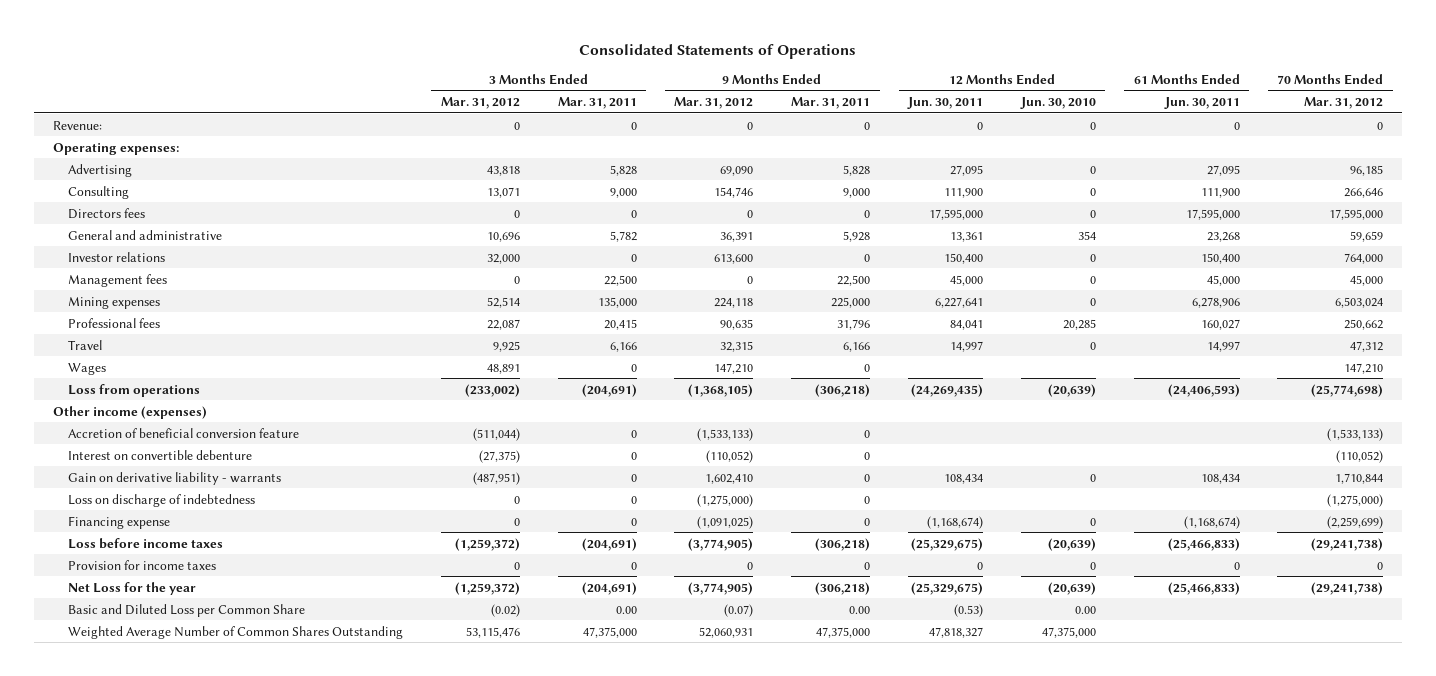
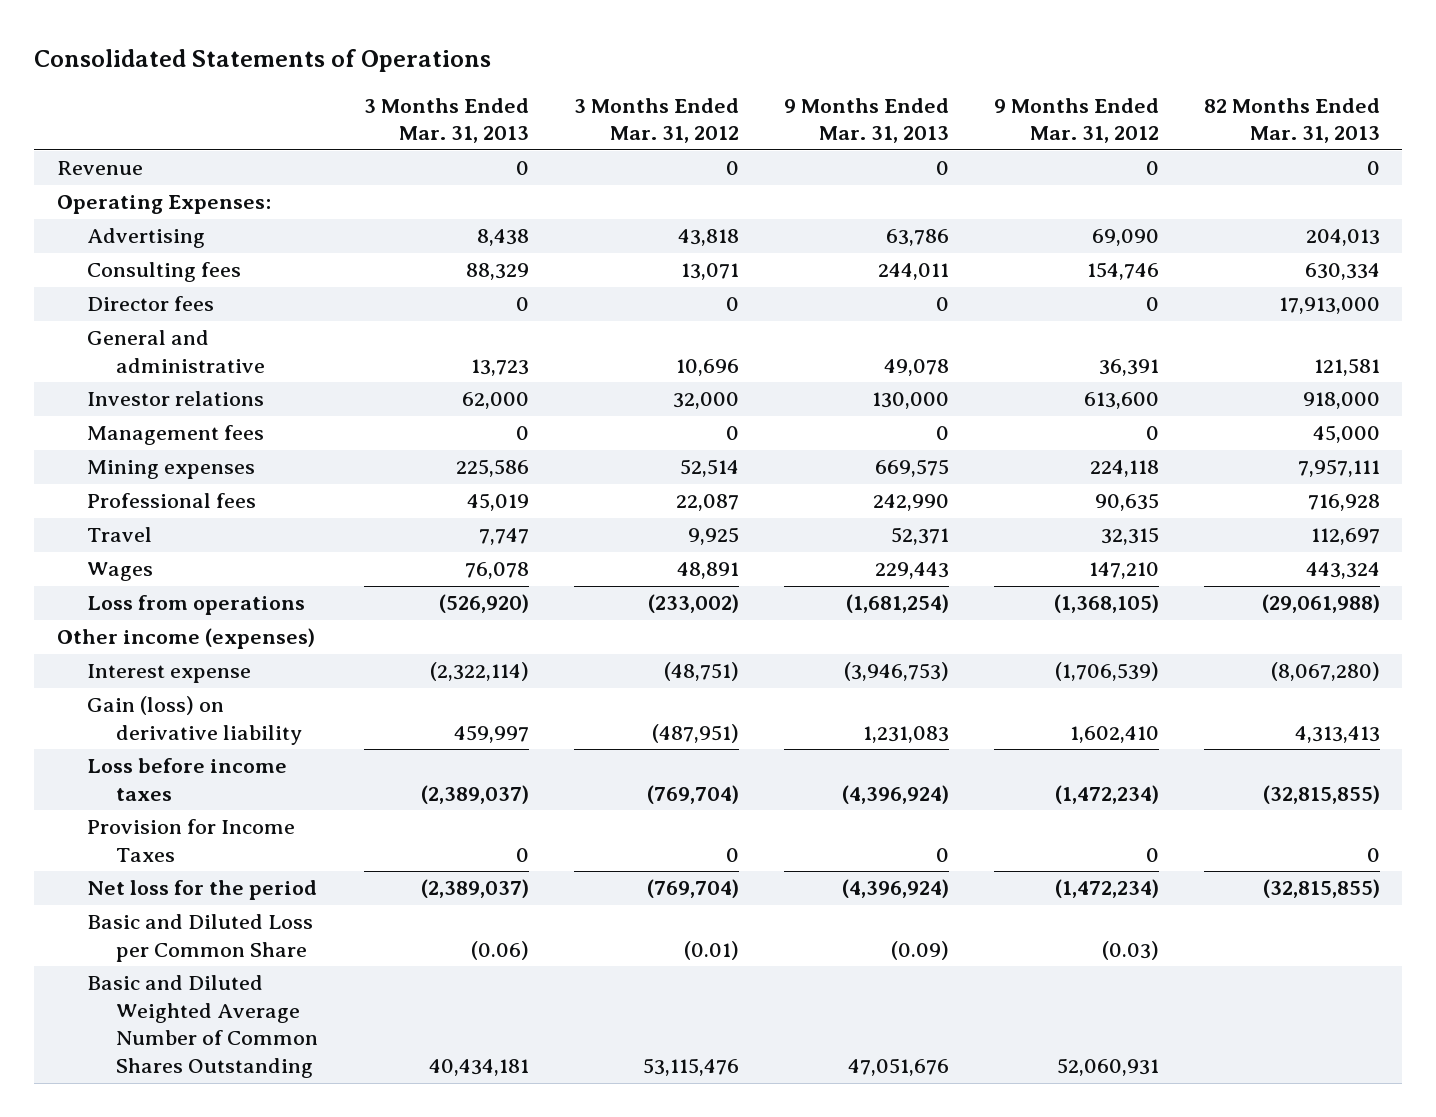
- | 3 Months Ended Mar. 31, 2012 | 3 Months Ended Mar. 31, 2011 | 9 Months Ended Mar. 31, 2012 | 9 Months Ended Mar. 31, 2011 | 12 Months Ended Jun. 30, 2011 | 12 Months Ended Jun. 30, 2010 | 61 Months Ended Jun. 30, 2011 | 70 Months Ended Mar. 31, 2012
+ | 3 Months Ended Mar. 31, 2013 | 3 Months Ended Mar. 31, 2012 | 9 Months Ended Mar. 31, 2013 | 9 Months Ended Mar. 31, 2012 | 82 Months Ended Mar. 31, 2013
- Revenue: | 0 | 0 | 0 | 0 | 0 | 0 | 0 | 0
- Operating expenses:
+ Revenue | 0 | 0 | 0 | 0 | 0
+ Operating Expenses:
- Consulting | 13,071 | 9,000 | 154,746 | 9,000 | 111,900 | 0 | 111,900 | 266,646
- Directors fees | 0 | 0 | 0 | 0 | 17,595,000 | 0 | 17,595,000 | 17,595,000
+ Consulting fees | 88,329 | 13,071 | 244,011 | 154,746 | 630,334
+ Director fees | 0 | 0 | 0 | 0 | 17,913,000
- Accretion of beneficial conversion feature | (511,044) | 0 | (1,533,133) | 0 | | | | (1,533,133)
- Interest on convertible debenture | (27,375) | 0 | (110,052) | 0 | | | | (110,052)
- Gain on derivative liability - warrants | (487,951) | 0 | 1,602,410 | 0 | 108,434 | 0 | 108,434 | 1,710,844
- Loss on discharge of indebtedness | 0 | 0 | (1,275,000) | 0 | | | | (1,275,000)
- Financing expense | 0 | 0 | (1,091,025) | 0 | (1,168,674) | 0 | (1,168,674) | (2,259,699)
- Loss before income taxes | (1,259,372) | (204,691) | (3,774,905) | (306,218) | (25,329,675) | (20,639) | (25,466,833) | (29,241,738)
- Provision for income taxes | 0 | 0 | 0 | 0 | 0 | 0 | 0 | 0
- Net Loss for the year | (1,259,372) | (204,691) | (3,774,905) | (306,218) | (25,329,675) | (20,639) | (25,466,833) | (29,241,738)
- Basic and Diluted Loss per Common Share | (0.02) | 0.00 | (0.07) | 0.00 | (0.53) | 0.00 | |
- Weighted Average Number of Common Shares Outstanding | 53,115,476 | 47,375,000 | 52,060,931 | 47,375,000 | 47,818,327 | 47,375,000 | |
+ Interest expense | (2,322,114) | (48,751) | (3,946,753) | (1,706,539) | (8,067,280)
+ Gain (loss) on derivative liability | 459,997 | (487,951) | 1,231,083 | 1,602,410 | 4,313,413
+ Loss before income taxes | (2,389,037) | (769,704) | (4,396,924) | (1,472,234) | (32,815,855)
+ Provision for Income Taxes | 0 | 0 | 0 | 0 | 0
+ Net loss for the period | (2,389,037) | (769,704) | (4,396,924) | (1,472,234) | (32,815,855)
+ Basic and Diluted Loss per Common Share | (0.06) | (0.01) | (0.09) | (0.03) |
+ Basic and Diluted Weighted Average Number of Common Shares Outstanding | 40,434,181 | 53,115,476 | 47,051,676 | 52,060,931 |

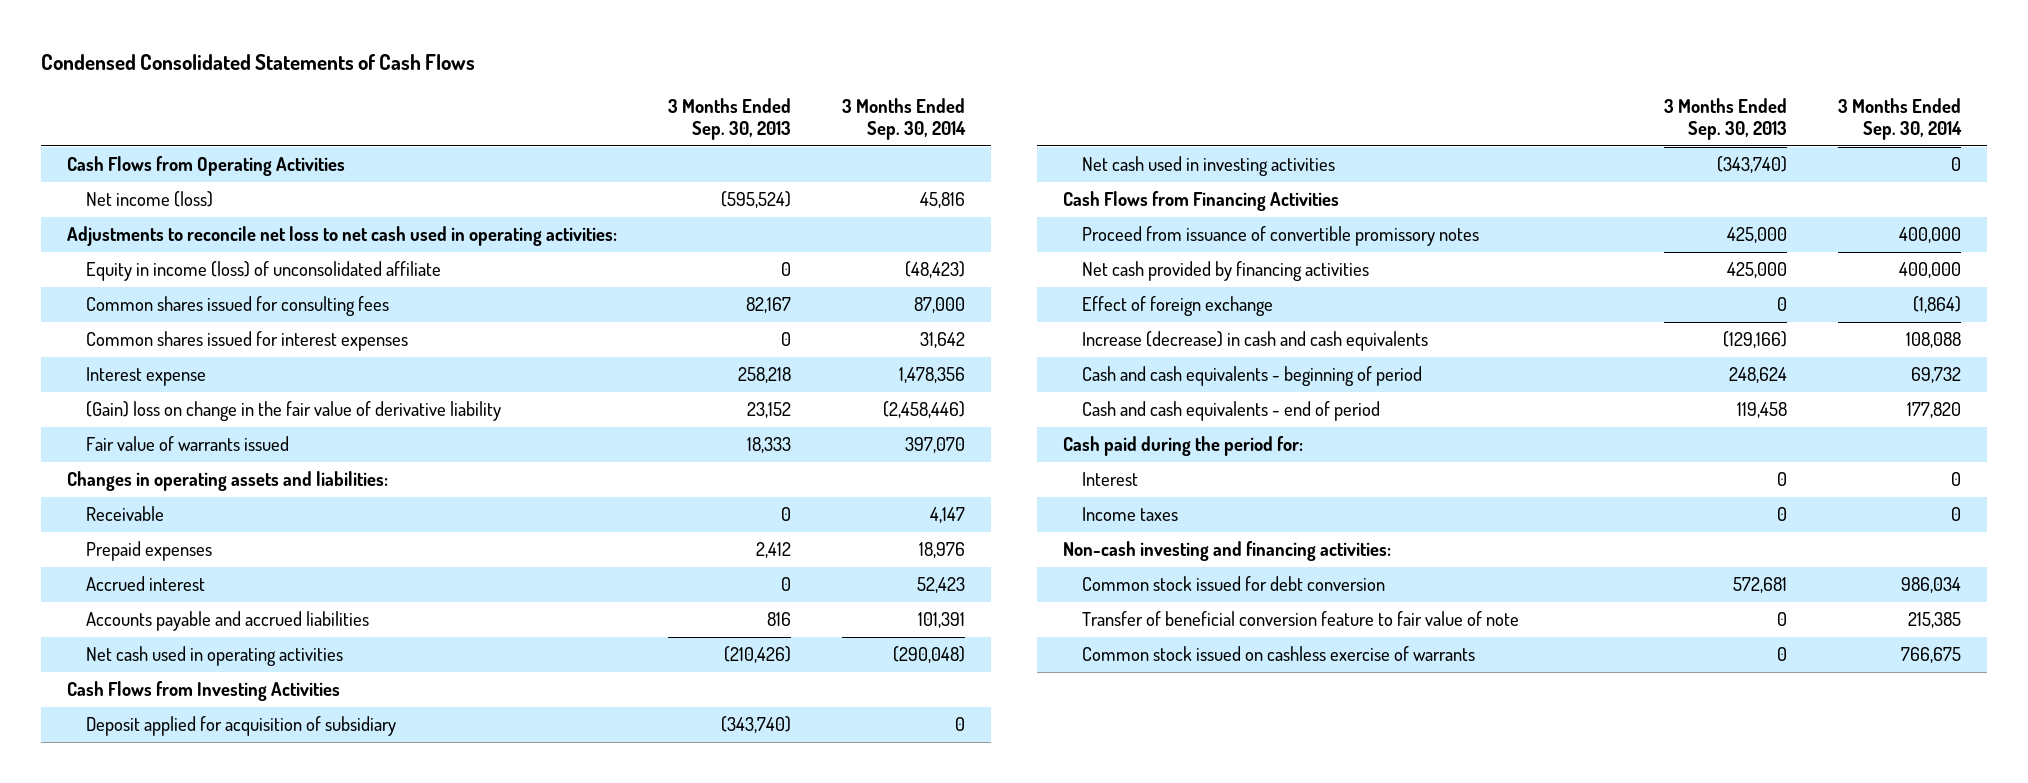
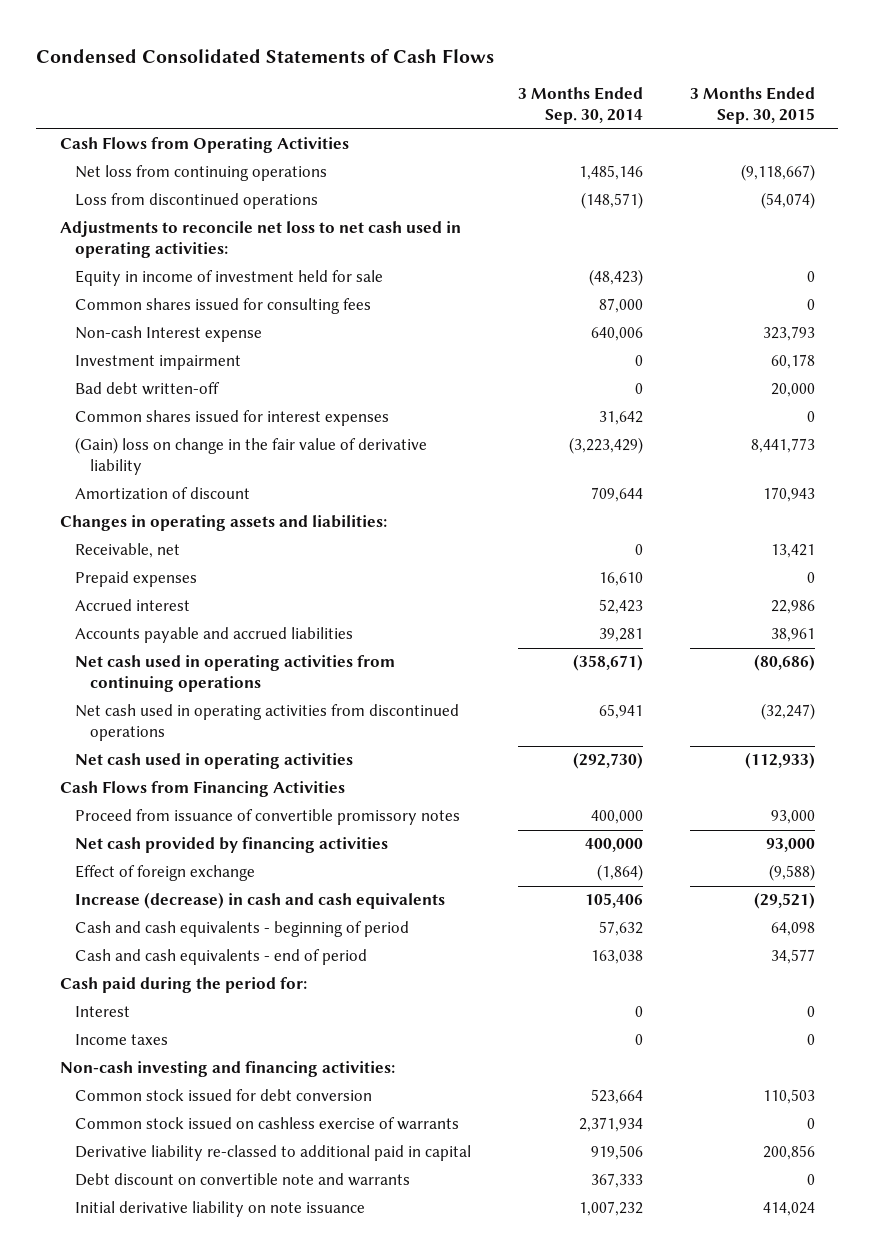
- | 3 Months Ended Sep. 30, 2013 | 3 Months Ended Sep. 30, 2014
+ | 3 Months Ended Sep. 30, 2014 | 3 Months Ended Sep. 30, 2015
- Net income (loss) | (595,524) | 45,816
+ Net loss from continuing operations | 1,485,146 | (9,118,667)
+ Loss from discontinued operations | (148,571) | (54,074)
- Equity in income (loss) of unconsolidated affiliate | 0 | (48,423)
+ Equity in income of investment held for sale | (48,423) | 0
+ Non-cash Interest expense | 640,006 | 323,793
+ Investment impairment | 0 | 60,178
+ Bad debt written-off | 0 | 20,000
- Interest expense | 258,218 | 1,478,356
- (Gain) loss on change in the fair value of derivative liability | 23,152 | (2,458,446)
- Fair value of warrants issued | 18,333 | 397,070
+ (Gain) loss on change in the fair value of derivative liability | (3,223,429) | 8,441,773
+ Amortization of discount | 709,644 | 170,943
- Receivable | 0 | 4,147
- Prepaid expenses | 2,412 | 18,976
+ Receivable, net | 0 | 13,421
+ Prepaid expenses | 16,610 | 0
- Accounts payable and accrued liabilities | 816 | 101,391
- Net cash used in operating activities | (210,426) | (290,048)
- Cash Flows from Investing Activities
- Deposit applied for acquisition of subsidiary | (343,740) | 0
- Net cash used in investing activities | (343,740) | 0
+ Accounts payable and accrued liabilities | 39,281 | 38,961
+ Net cash used in operating activities from continuing operations | (358,671) | (80,686)
+ Net cash used in operating activities from discontinued operations | 65,941 | (32,247)
+ Net cash used in operating activities | (292,730) | (112,933)
- Increase (decrease) in cash and cash equivalents | (129,166) | 108,088
- Cash and cash equivalents - beginning of period | 248,624 | 69,732
- Cash and cash equivalents - end of period | 119,458 | 177,820
+ Increase (decrease) in cash and cash equivalents | 105,406 | (29,521)
+ Cash and cash equivalents - beginning of period | 57,632 | 64,098
+ Cash and cash equivalents - end of period | 163,038 | 34,577
- Common stock issued for debt conversion | 572,681 | 986,034
- Transfer of beneficial conversion feature to fair value of note | 0 | 215,385
- Common stock issued on cashless exercise of warrants | 0 | 766,675
+ Common stock issued for debt conversion | 523,664 | 110,503
+ Common stock issued on cashless exercise of warrants | 2,371,934 | 0
+ Derivative liability re-classed to additional paid in capital | 919,506 | 200,856
+ Debt discount on convertible note and warrants | 367,333 | 0
+ Initial derivative liability on note issuance | 1,007,232 | 414,024

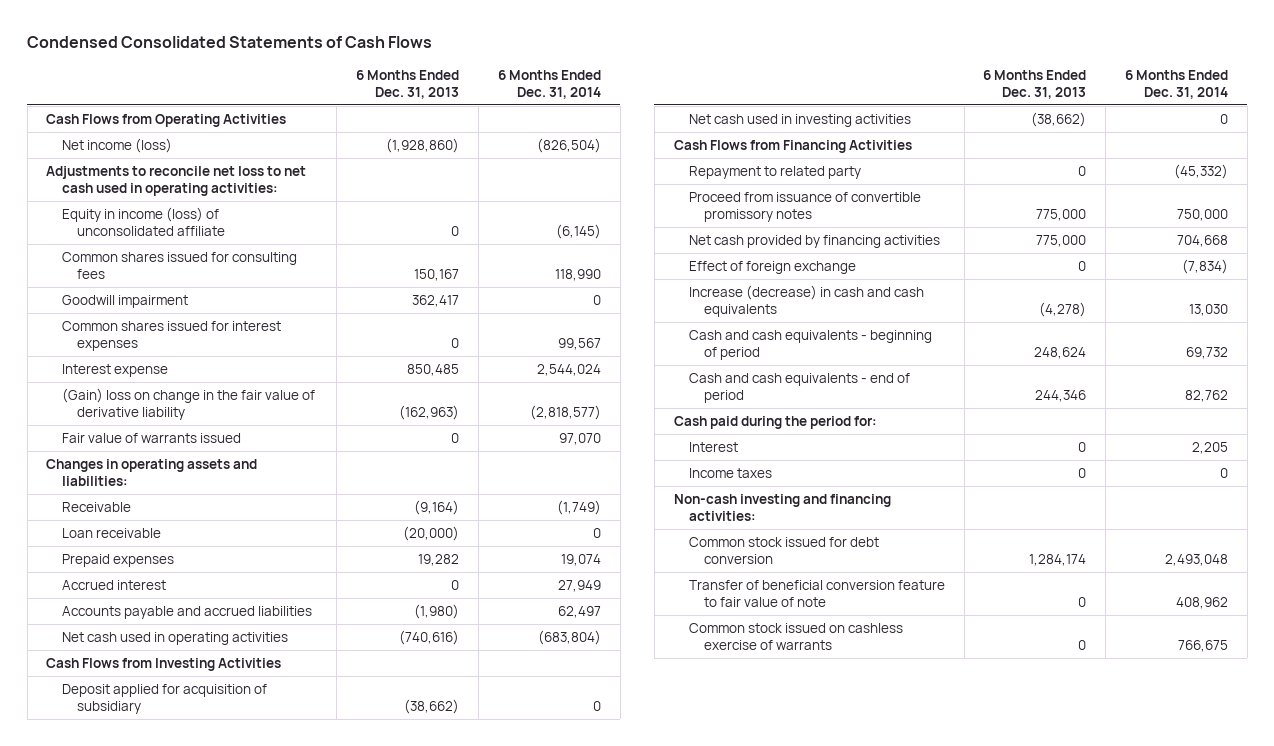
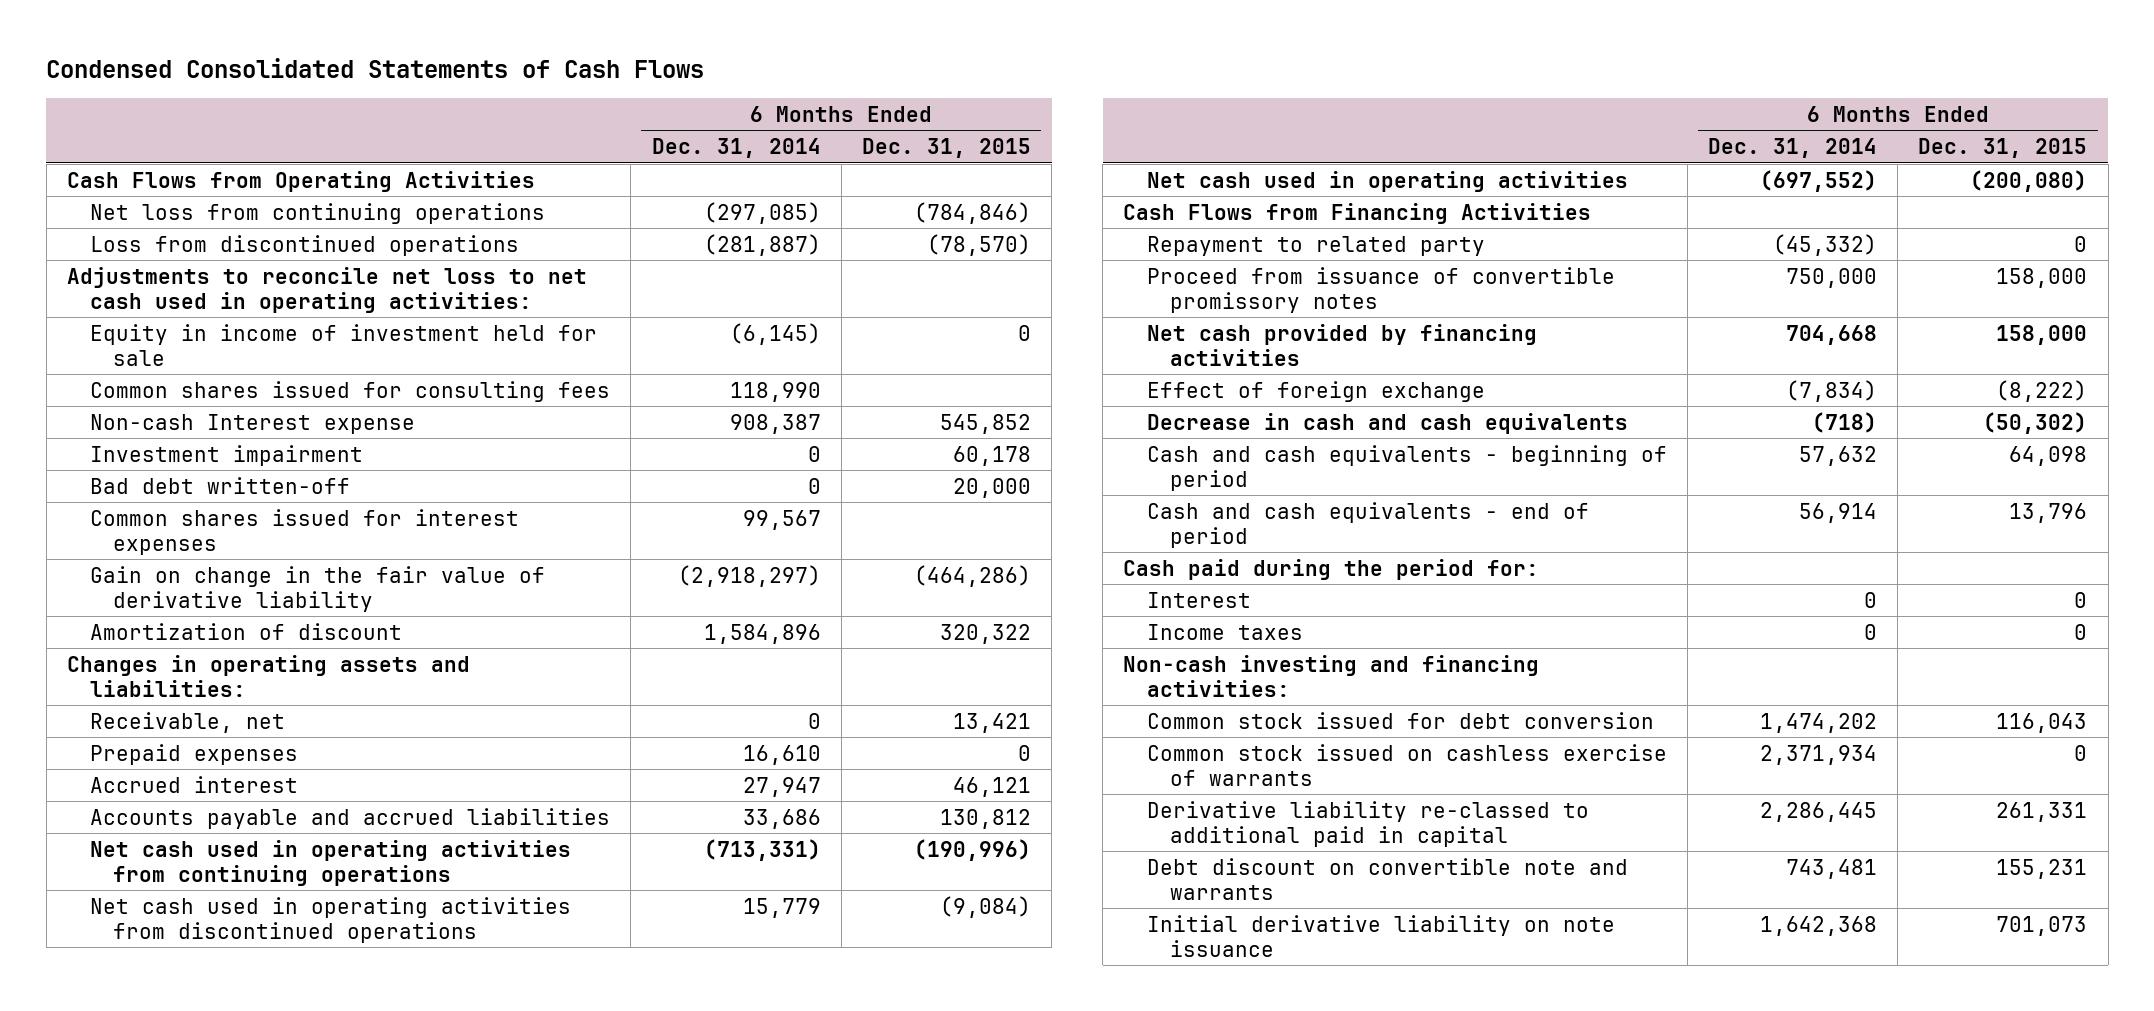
- | 6 Months Ended Dec. 31, 2013 | 6 Months Ended Dec. 31, 2014
+ | 6 Months Ended Dec. 31, 2014 | 6 Months Ended Dec. 31, 2015
- Net income (loss) | (1,928,860) | (826,504)
+ Net loss from continuing operations | (297,085) | (784,846)
+ Loss from discontinued operations | (281,887) | (78,570)
- Equity in income (loss) of unconsolidated affiliate | 0 | (6,145)
+ Equity in income of investment held for sale | (6,145) | 0
- Goodwill impairment | 362,417 | 0
+ Non-cash Interest expense | 908,387 | 545,852
+ Investment impairment | 0 | 60,178
+ Bad debt written-off | 0 | 20,000
- Interest expense | 850,485 | 2,544,024
- (Gain) loss on change in the fair value of derivative liability | (162,963) | (2,818,577)
- Fair value of warrants issued | 0 | 97,070
+ Gain on change in the fair value of derivative liability | (2,918,297) | (464,286)
+ Amortization of discount | 1,584,896 | 320,322
- Receivable | (9,164) | (1,749)
- Loan receivable | (20,000) | 0
- Prepaid expenses | 19,282 | 19,074
- Accrued interest | 0 | 27,949
- Accounts payable and accrued liabilities | (1,980) | 62,497
- Net cash used in operating activities | (740,616) | (683,804)
- Cash Flows from Investing Activities
- Deposit applied for acquisition of subsidiary | (38,662) | 0
- Net cash used in investing activities | (38,662) | 0
+ Receivable, net | 0 | 13,421
+ Prepaid expenses | 16,610 | 0
+ Accrued interest | 27,947 | 46,121
+ Accounts payable and accrued liabilities | 33,686 | 130,812
+ Net cash used in operating activities from continuing operations | (713,331) | (190,996)
+ Net cash used in operating activities from discontinued operations | 15,779 | (9,084)
+ Net cash used in operating activities | (697,552) | (200,080)
- Increase (decrease) in cash and cash equivalents | (4,278) | 13,030
- Cash and cash equivalents - beginning of period | 248,624 | 69,732
- Cash and cash equivalents - end of period | 244,346 | 82,762
+ Decrease in cash and cash equivalents | (718) | (50,302)
+ Cash and cash equivalents - beginning of period | 57,632 | 64,098
+ Cash and cash equivalents - end of period | 56,914 | 13,796
- Interest | 0 | 2,205
+ Interest | 0 | 0
- Common stock issued for debt conversion | 1,284,174 | 2,493,048
- Transfer of beneficial conversion feature to fair value of note | 0 | 408,962
- Common stock issued on cashless exercise of warrants | 0 | 766,675
+ Common stock issued for debt conversion | 1,474,202 | 116,043
+ Common stock issued on cashless exercise of warrants | 2,371,934 | 0
+ Derivative liability re-classed to additional paid in capital | 2,286,445 | 261,331
+ Debt discount on convertible note and warrants | 743,481 | 155,231
+ Initial derivative liability on note issuance | 1,642,368 | 701,073

